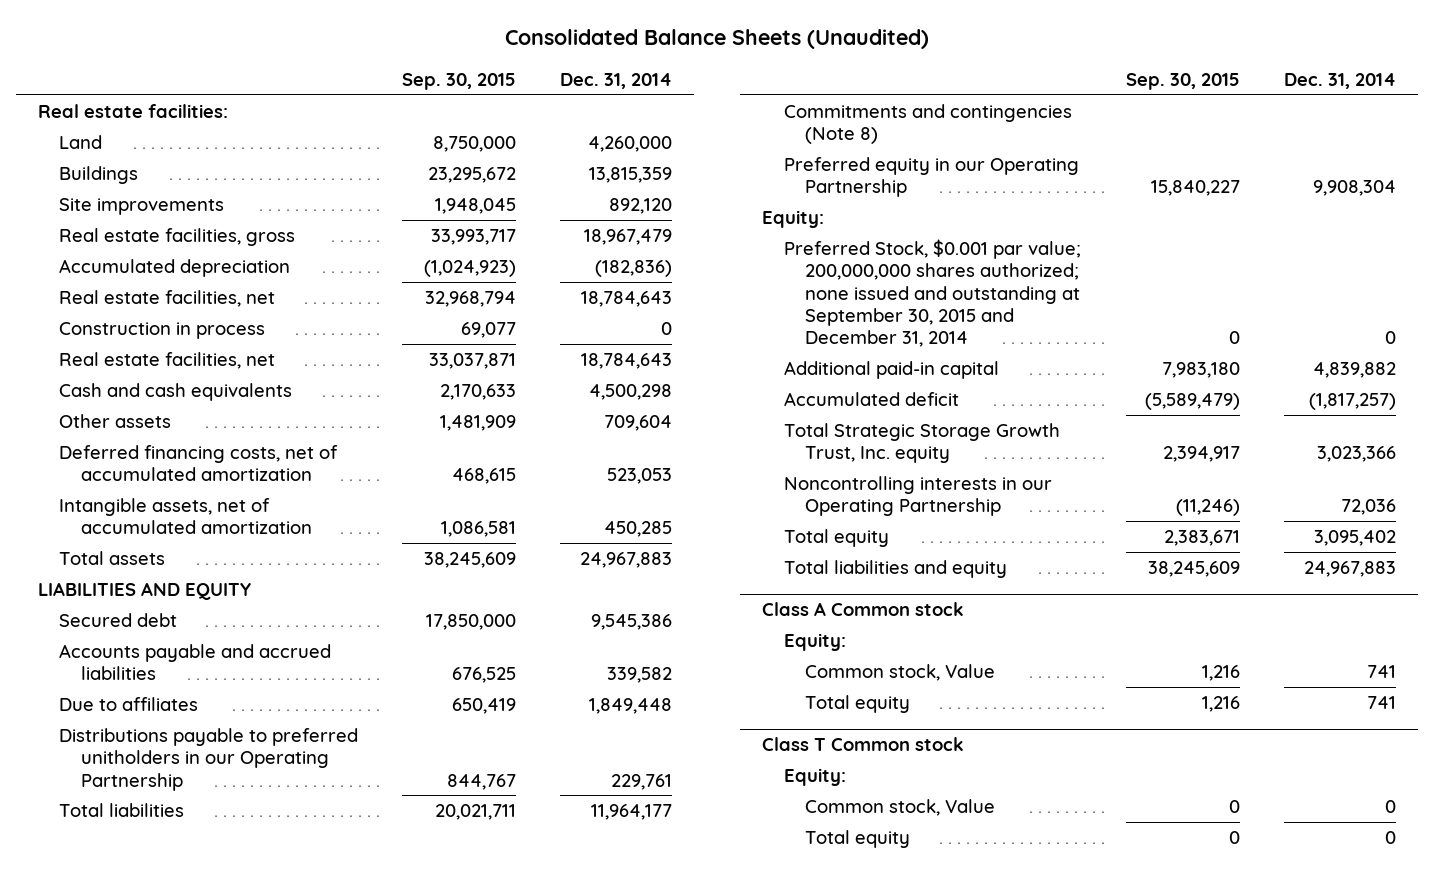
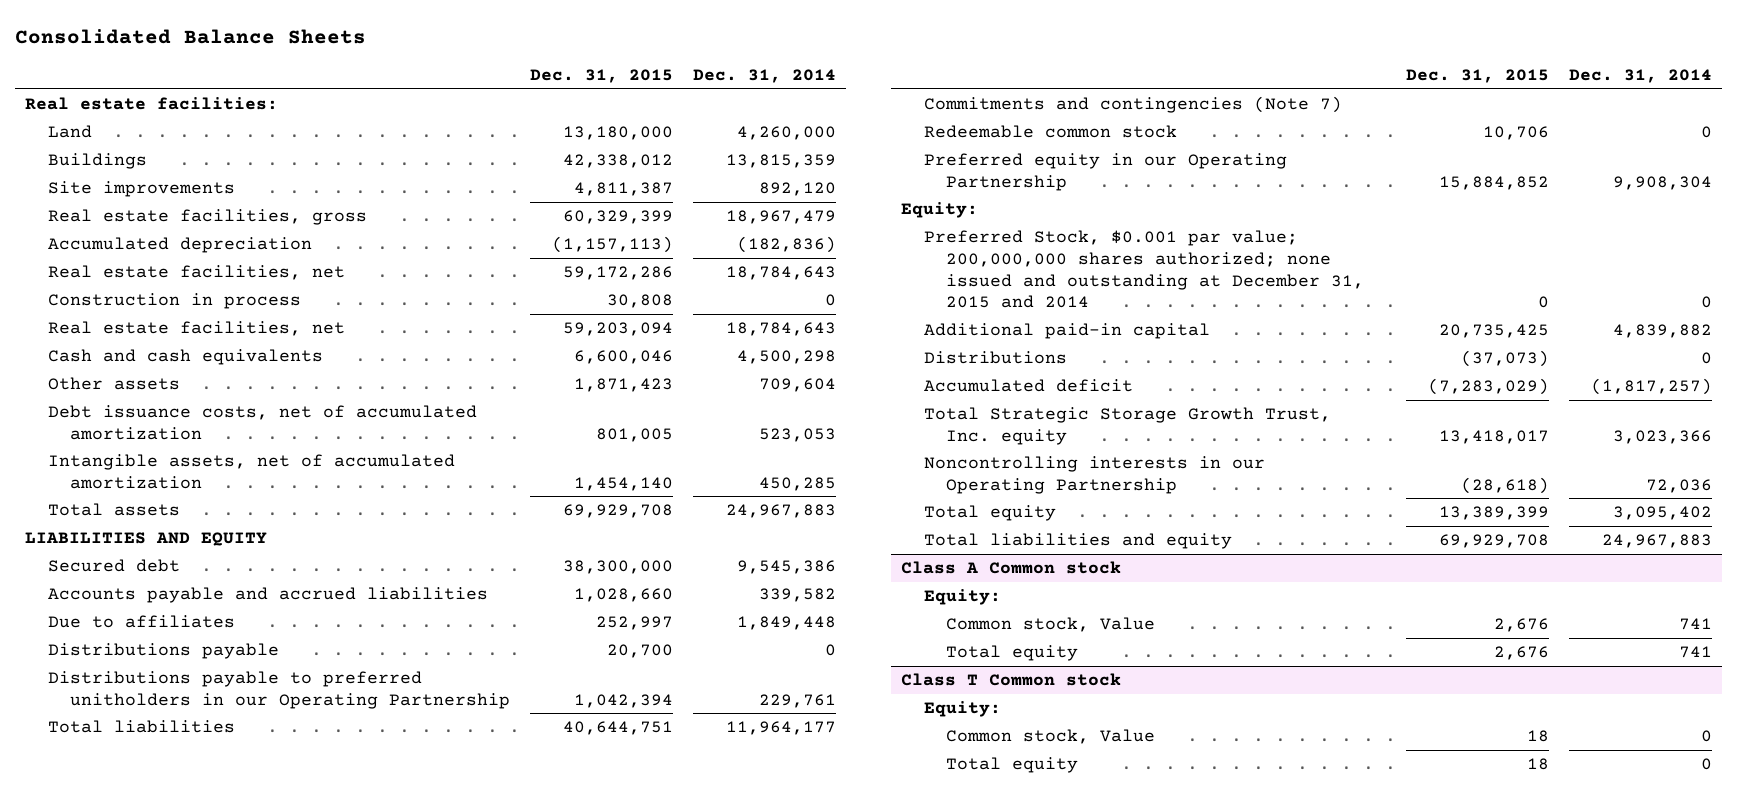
- Consolidated Balance Sheets (Unaudited)
+ Consolidated Balance Sheets
- | Sep. 30, 2015 | Dec. 31, 2014
+ | Dec. 31, 2015 | Dec. 31, 2014
- Deferred financing costs, net of accumulated amortization | 468,615 | 523,053
+ Debt issuance costs, net of accumulated amortization | 801,005 | 523,053
+ Distributions payable | 20,700 | 0
- Commitments and contingencies (Note 8)
+ Commitments and contingencies (Note 7)
+ Redeemable common stock | 10,706 | 0
- Preferred Stock, $0.001 par value; 200,000,000 shares authorized; none issued and outstanding at September 30, 2015 and December 31, 2014 | 0 | 0
+ Preferred Stock, $0.001 par value; 200,000,000 shares authorized; none issued and outstanding at December 31, 2015 and 2014 | 0 | 0
+ Distributions | (37,073) | 0

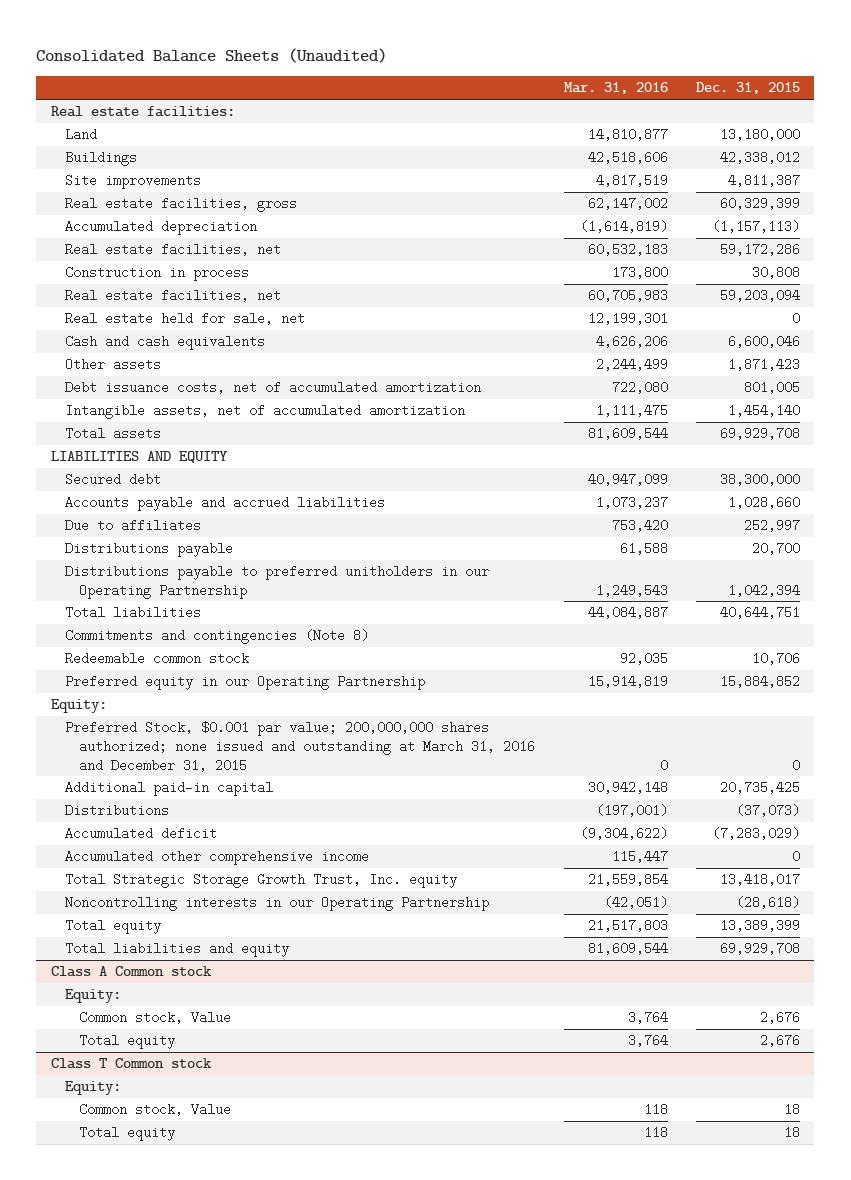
- Consolidated Balance Sheets
+ Consolidated Balance Sheets (Unaudited)
- | Dec. 31, 2015 | Dec. 31, 2014
+ | Mar. 31, 2016 | Dec. 31, 2015
+ Real estate held for sale, net | 12,199,301 | 0
- Commitments and contingencies (Note 7)
+ Commitments and contingencies (Note 8)
- Preferred Stock, $0.001 par value; 200,000,000 shares authorized; none issued and outstanding at December 31, 2015 and 2014 | 0 | 0
+ Preferred Stock, $0.001 par value; 200,000,000 shares authorized; none issued and outstanding at March 31, 2016 and December 31, 2015 | 0 | 0
+ Accumulated other comprehensive income | 115,447 | 0

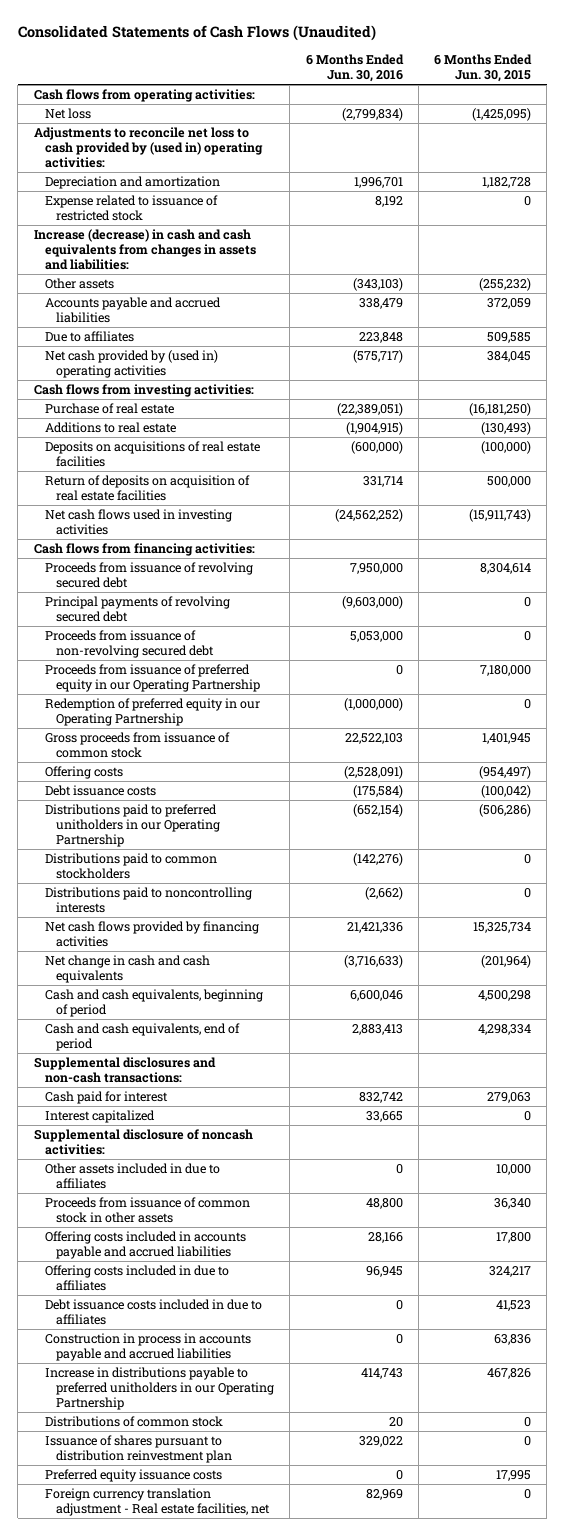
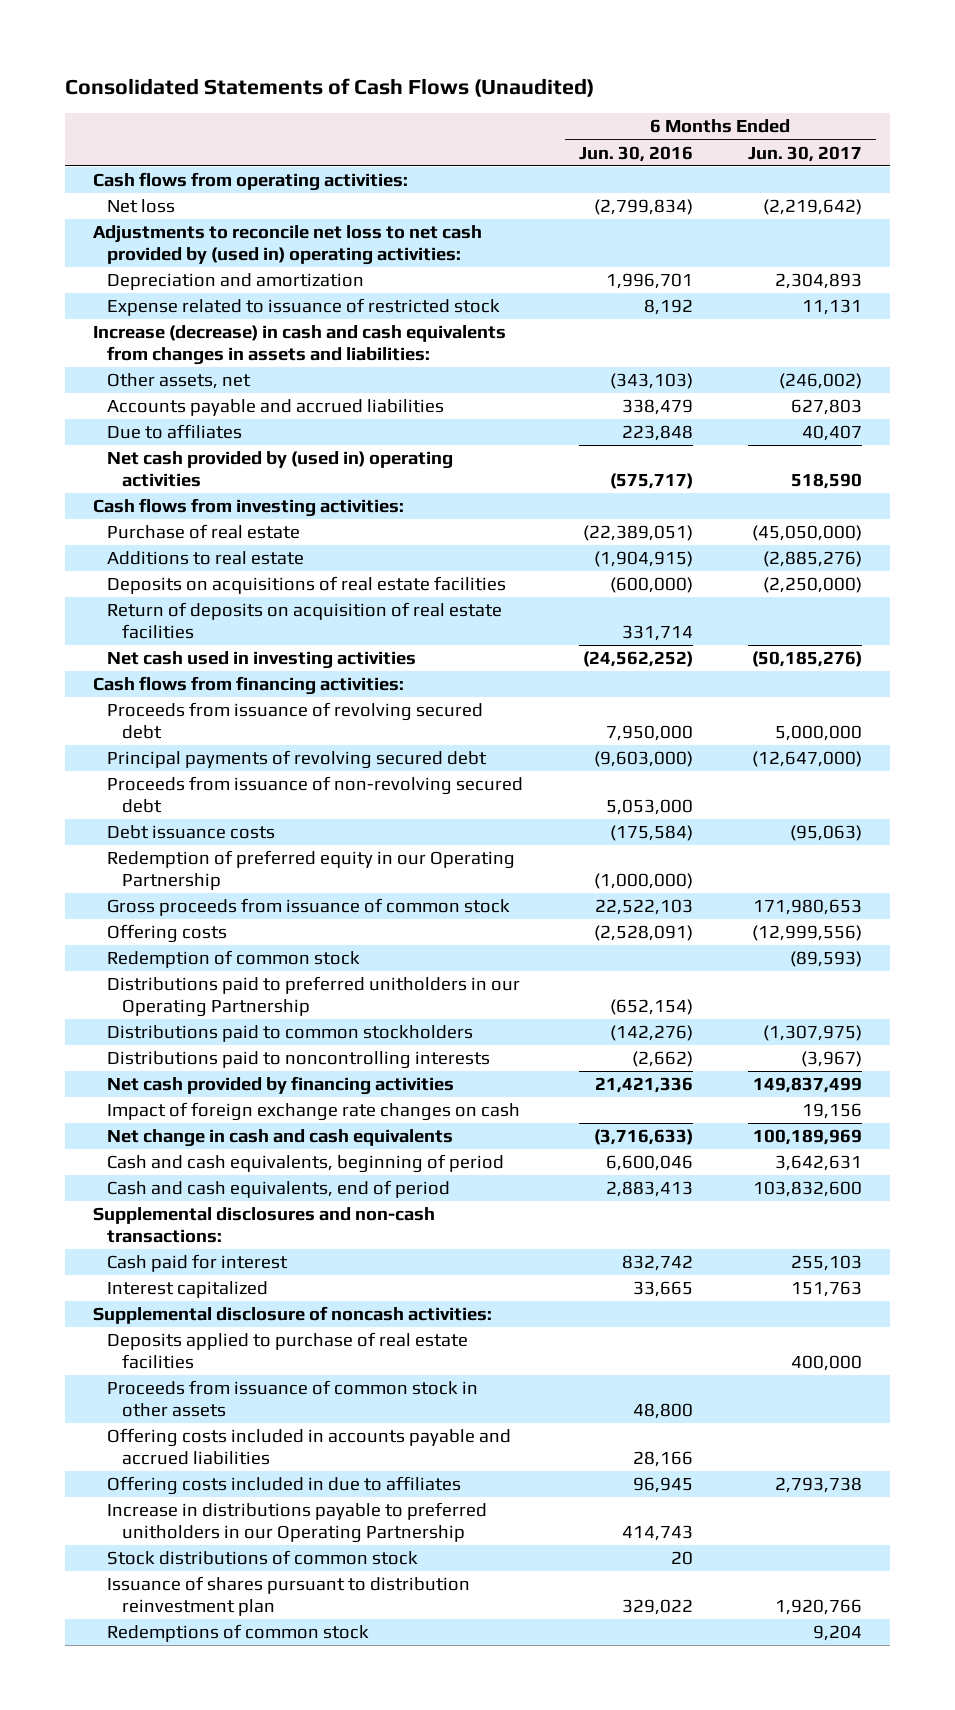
- | 6 Months Ended Jun. 30, 2016 | 6 Months Ended Jun. 30, 2015
+ | 6 Months Ended Jun. 30, 2016 | 6 Months Ended Jun. 30, 2017
- Adjustments to reconcile net loss to cash provided by (used in) operating activities:
+ Adjustments to reconcile net loss to net cash provided by (used in) operating activities:
- Other assets | (343,103) | (255,232)
+ Other assets, net | (343,103) | (246,002)
- Net cash flows used in investing activities | (24,562,252) | (15,911,743)
+ Net cash used in investing activities | (24,562,252) | (50,185,276)
- Proceeds from issuance of preferred equity in our Operating Partnership | 0 | 7,180,000
moved up: Debt issuance costs | (175,584) | (95,063)
+ Redemption of common stock | | (89,593)
- Net cash flows provided by financing activities | 21,421,336 | 15,325,734
+ Net cash provided by financing activities | 21,421,336 | 149,837,499
+ Impact of foreign exchange rate changes on cash | | 19,156
- Other assets included in due to affiliates | 0 | 10,000
+ Deposits applied to purchase of real estate facilities | | 400,000
- Debt issuance costs included in due to affiliates | 0 | 41,523
- Construction in process in accounts payable and accrued liabilities | 0 | 63,836
- Distributions of common stock | 20 | 0
+ Stock distributions of common stock | 20 |
- Preferred equity issuance costs | 0 | 17,995
- Foreign currency translation adjustment - Real estate facilities, net | 82,969 | 0
+ Redemptions of common stock | | 9,204

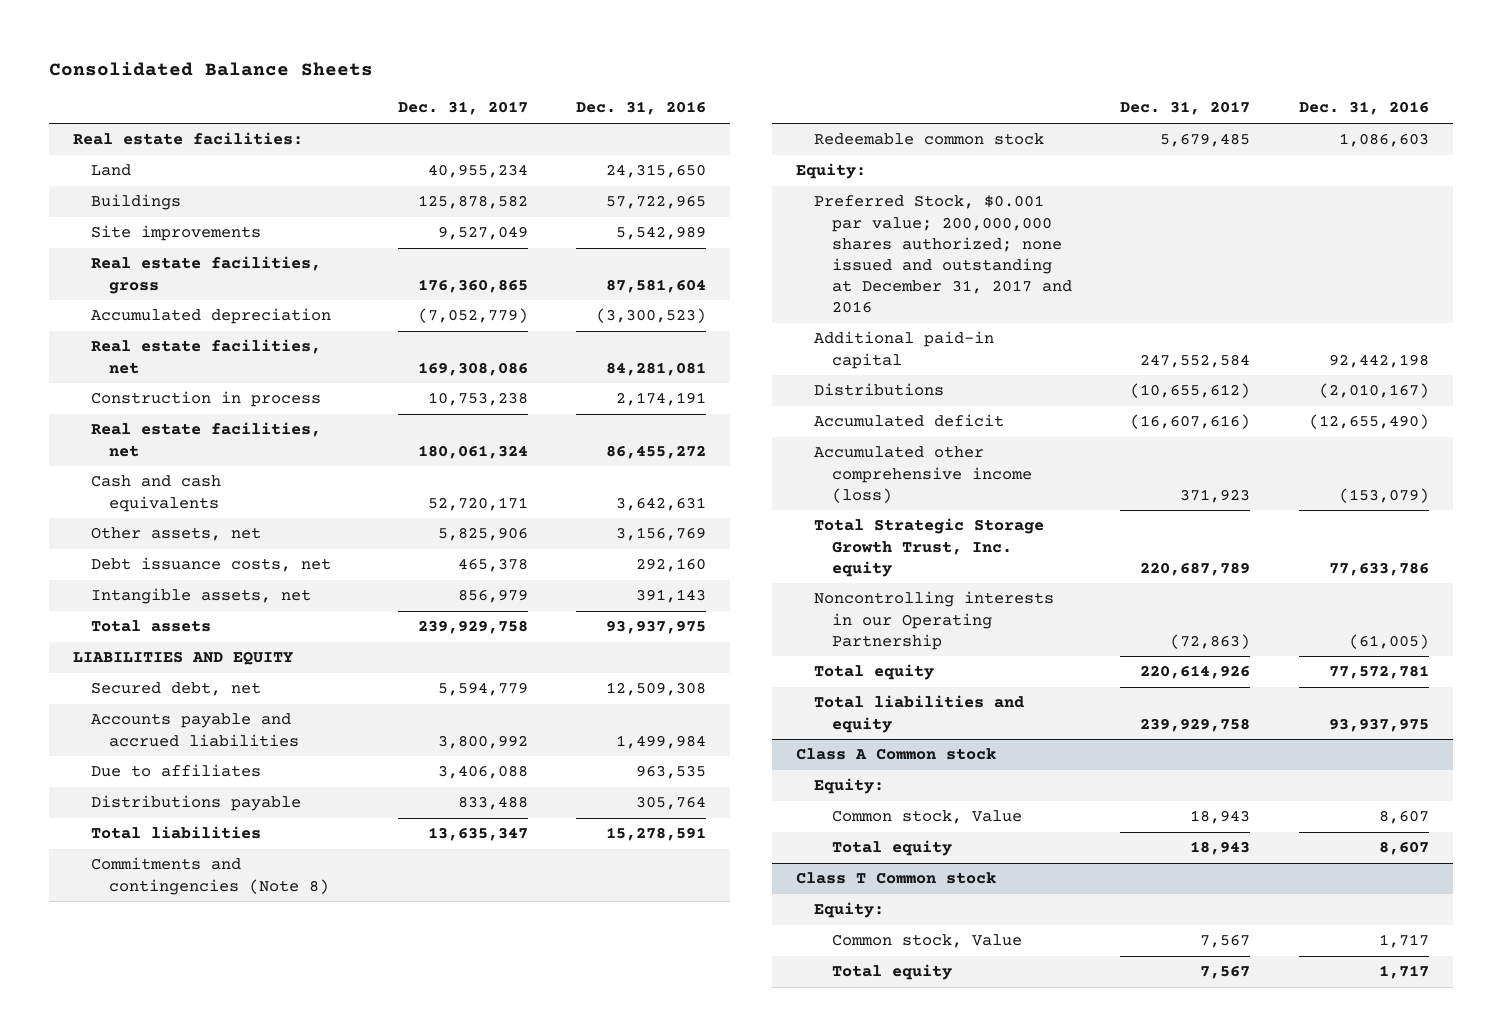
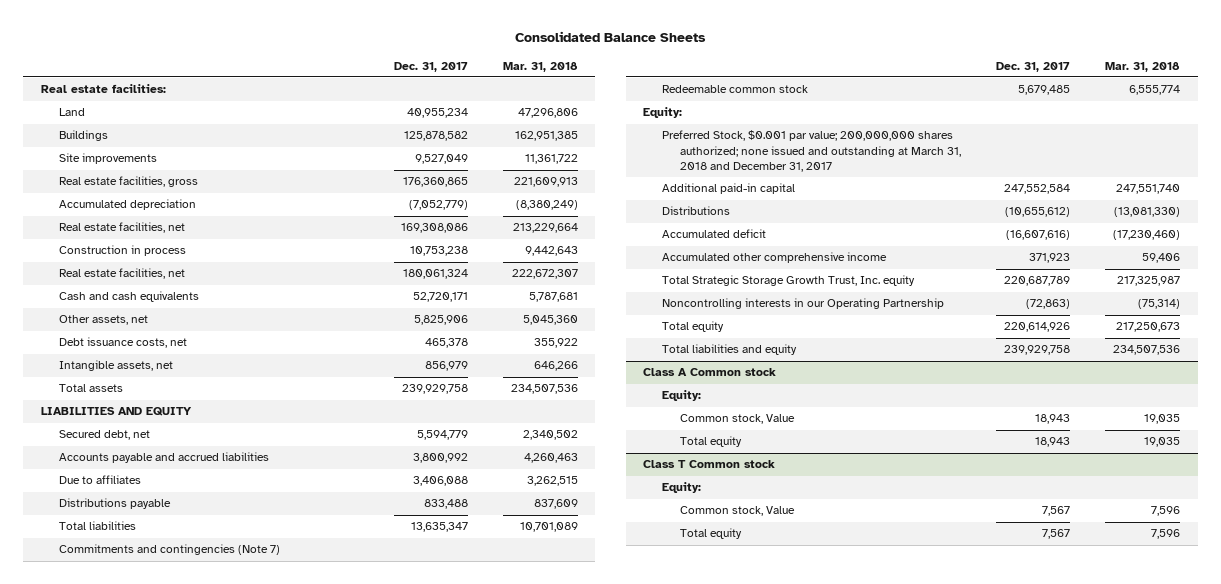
- | Dec. 31, 2017 | Dec. 31, 2016
+ | Dec. 31, 2017 | Mar. 31, 2018
- Commitments and contingencies (Note 8)
+ Commitments and contingencies (Note 7)
- Preferred Stock, $0.001 par value; 200,000,000 shares authorized; none issued and outstanding at December 31, 2017 and 2016
+ Preferred Stock, $0.001 par value; 200,000,000 shares authorized; none issued and outstanding at March 31, 2018 and December 31, 2017
- Accumulated other comprehensive income (loss) | 371,923 | (153,079)
+ Accumulated other comprehensive income | 371,923 | 59,406

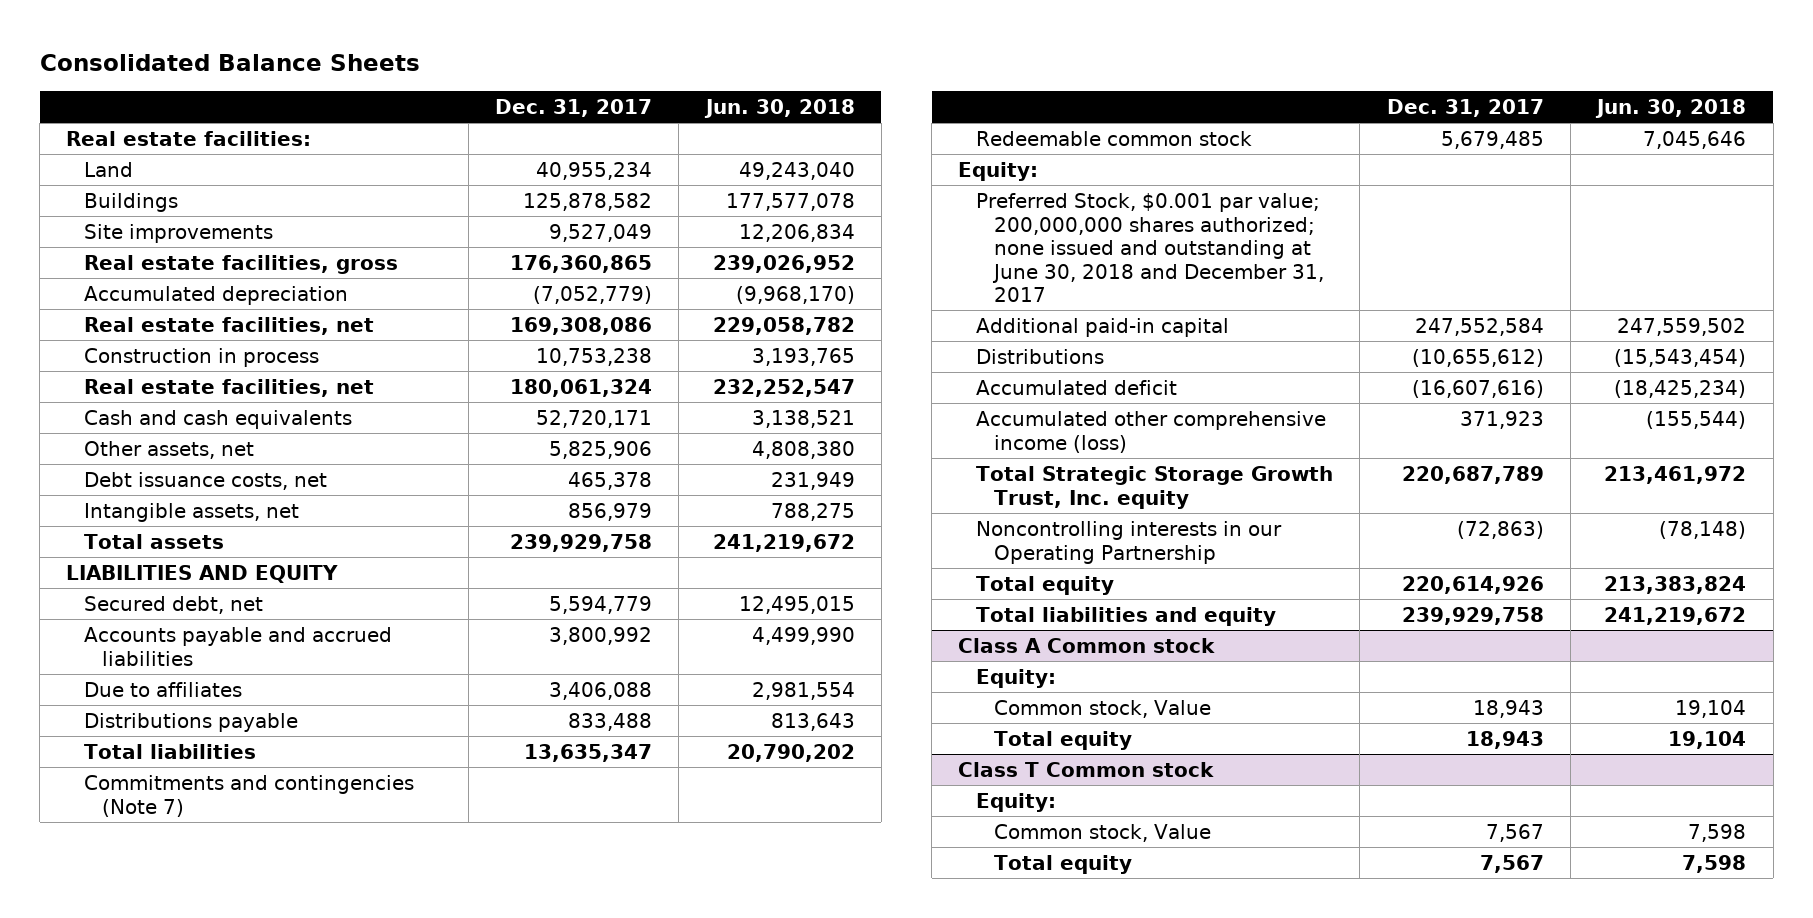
- | Dec. 31, 2017 | Mar. 31, 2018
+ | Dec. 31, 2017 | Jun. 30, 2018
- Preferred Stock, $0.001 par value; 200,000,000 shares authorized; none issued and outstanding at March 31, 2018 and December 31, 2017
+ Preferred Stock, $0.001 par value; 200,000,000 shares authorized; none issued and outstanding at June 30, 2018 and December 31, 2017
- Accumulated other comprehensive income | 371,923 | 59,406
+ Accumulated other comprehensive income (loss) | 371,923 | (155,544)

